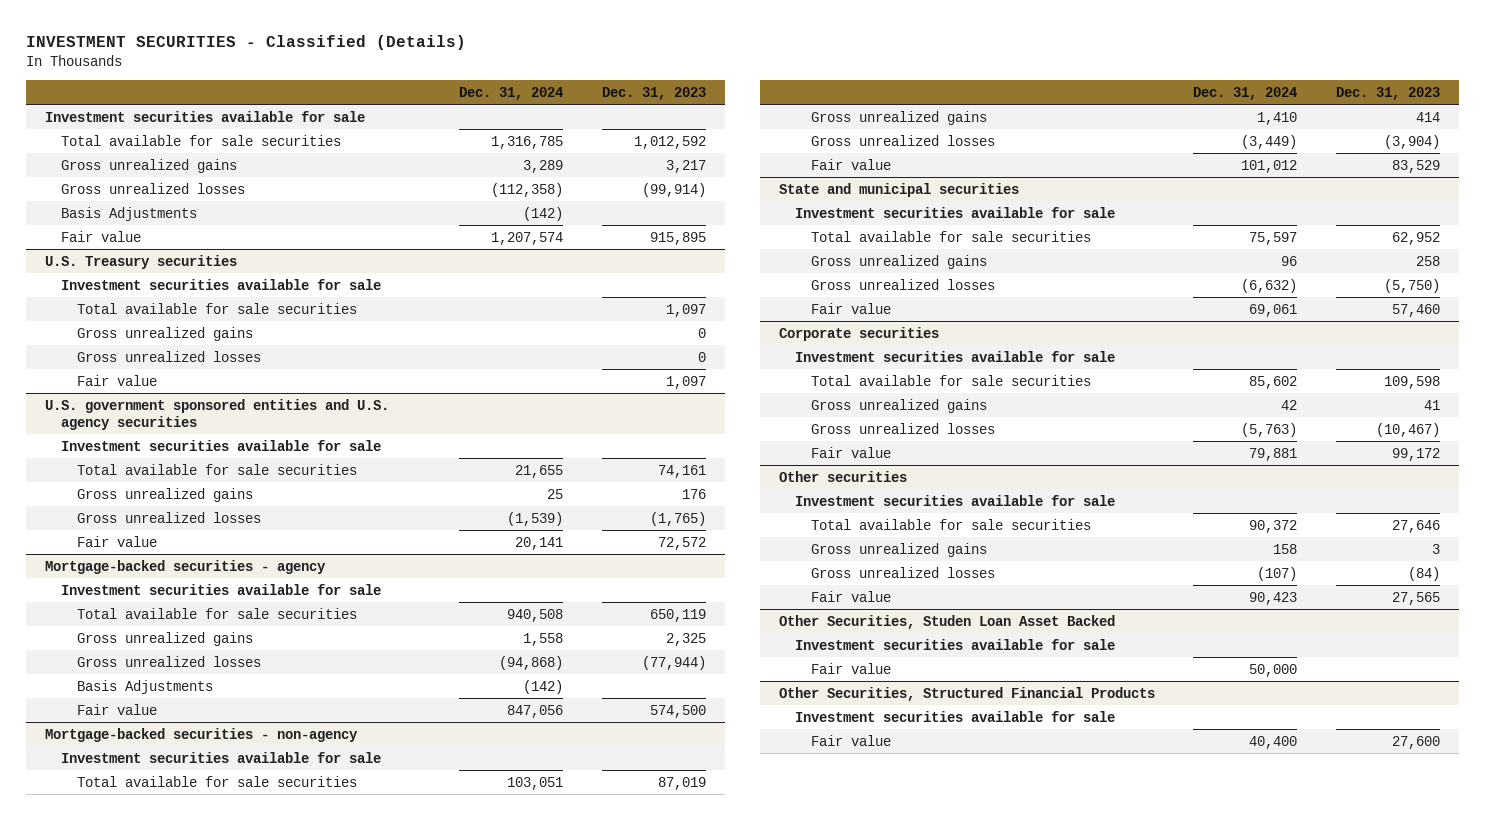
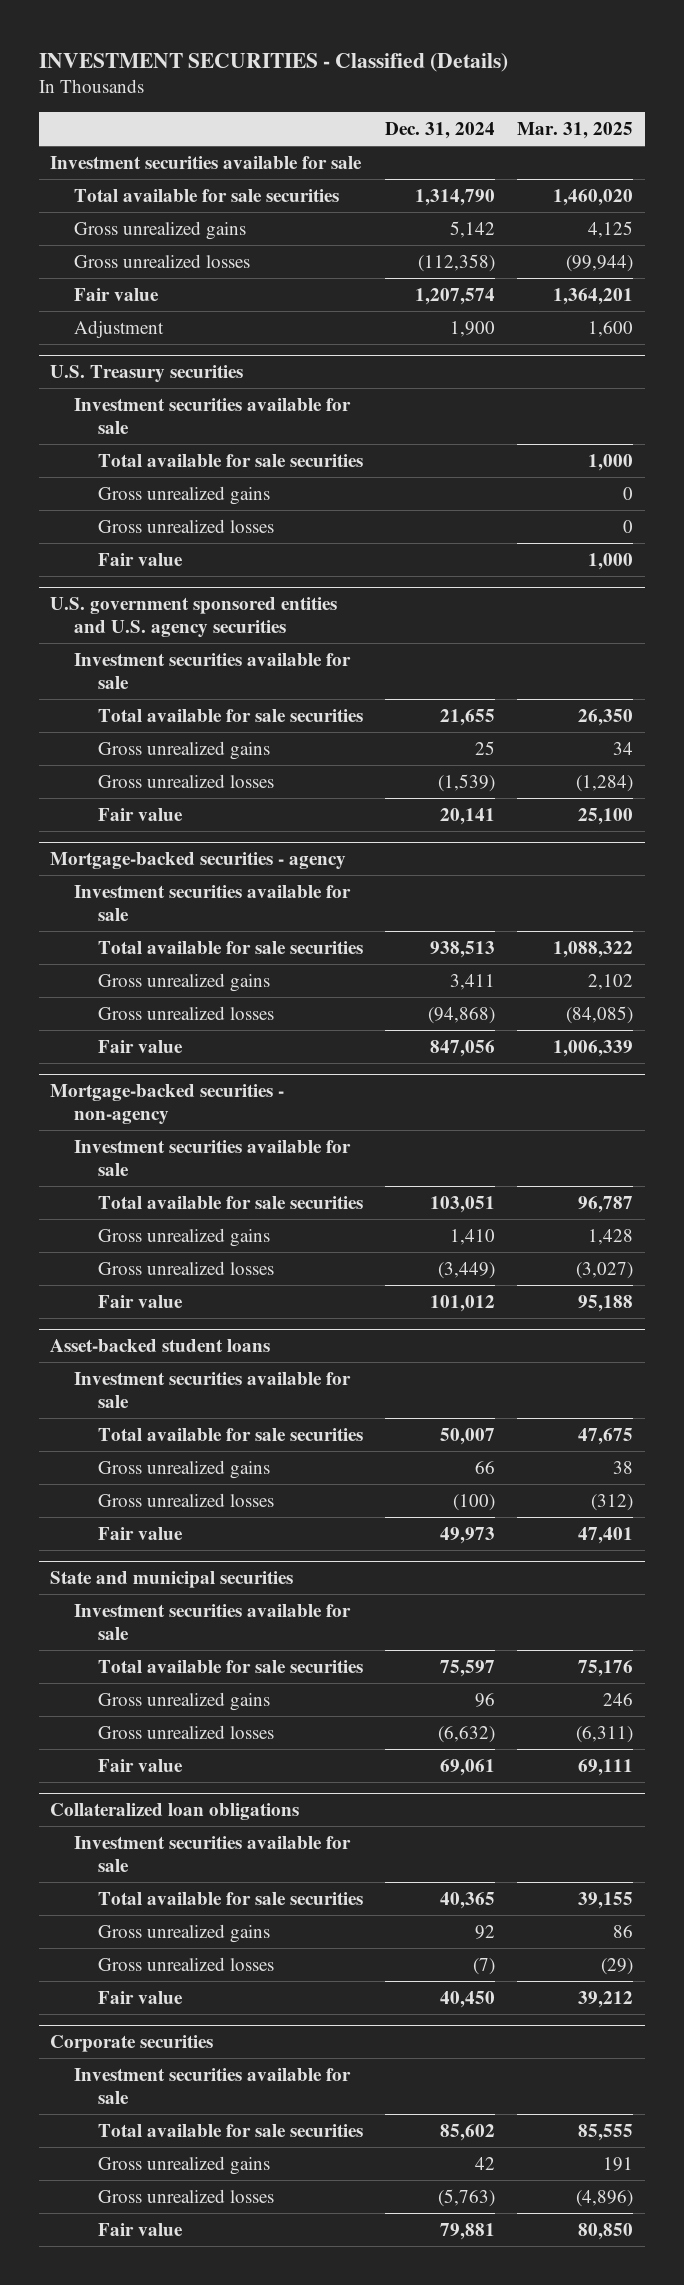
- | Dec. 31, 2024 | Dec. 31, 2023
+ | Dec. 31, 2024 | Mar. 31, 2025
- Total available for sale securities | 1,316,785 | 1,012,592
- Gross unrealized gains | 3,289 | 3,217
+ Total available for sale securities | 1,314,790 | 1,460,020
+ Gross unrealized gains | 5,142 | 4,125
- Basis Adjustments | (142) |
+ Adjustment | 1,900 | 1,600
@ Mortgage-backed securities - agency
- Total available for sale securities | 940,508 | 650,119
- Gross unrealized gains | 1,558 | 2,325
+ Total available for sale securities | 938,513 | 1,088,322
+ Gross unrealized gains | 3,411 | 2,102
- Basis Adjustments | (142) |
+ Asset-backed student loans
+ Investment securities available for sale
+ Total available for sale securities | 50,007 | 47,675
+ Gross unrealized gains | 66 | 38
+ Gross unrealized losses | (100) | (312)
+ Fair value | 49,973 | 47,401
+ Collateralized loan obligations
+ Investment securities available for sale
+ Total available for sale securities | 40,365 | 39,155
+ Gross unrealized gains | 92 | 86
+ Gross unrealized losses | (7) | (29)
+ Fair value | 40,450 | 39,212
- Other securities
- Investment securities available for sale
- Total available for sale securities | 90,372 | 27,646
- Gross unrealized gains | 158 | 3
- Gross unrealized losses | (107) | (84)
- Fair value | 90,423 | 27,565
- Other Securities, Studen Loan Asset Backed
- Investment securities available for sale
- Fair value | 50,000 |
- Other Securities, Structured Financial Products
- Investment securities available for sale
- Fair value | 40,400 | 27,600

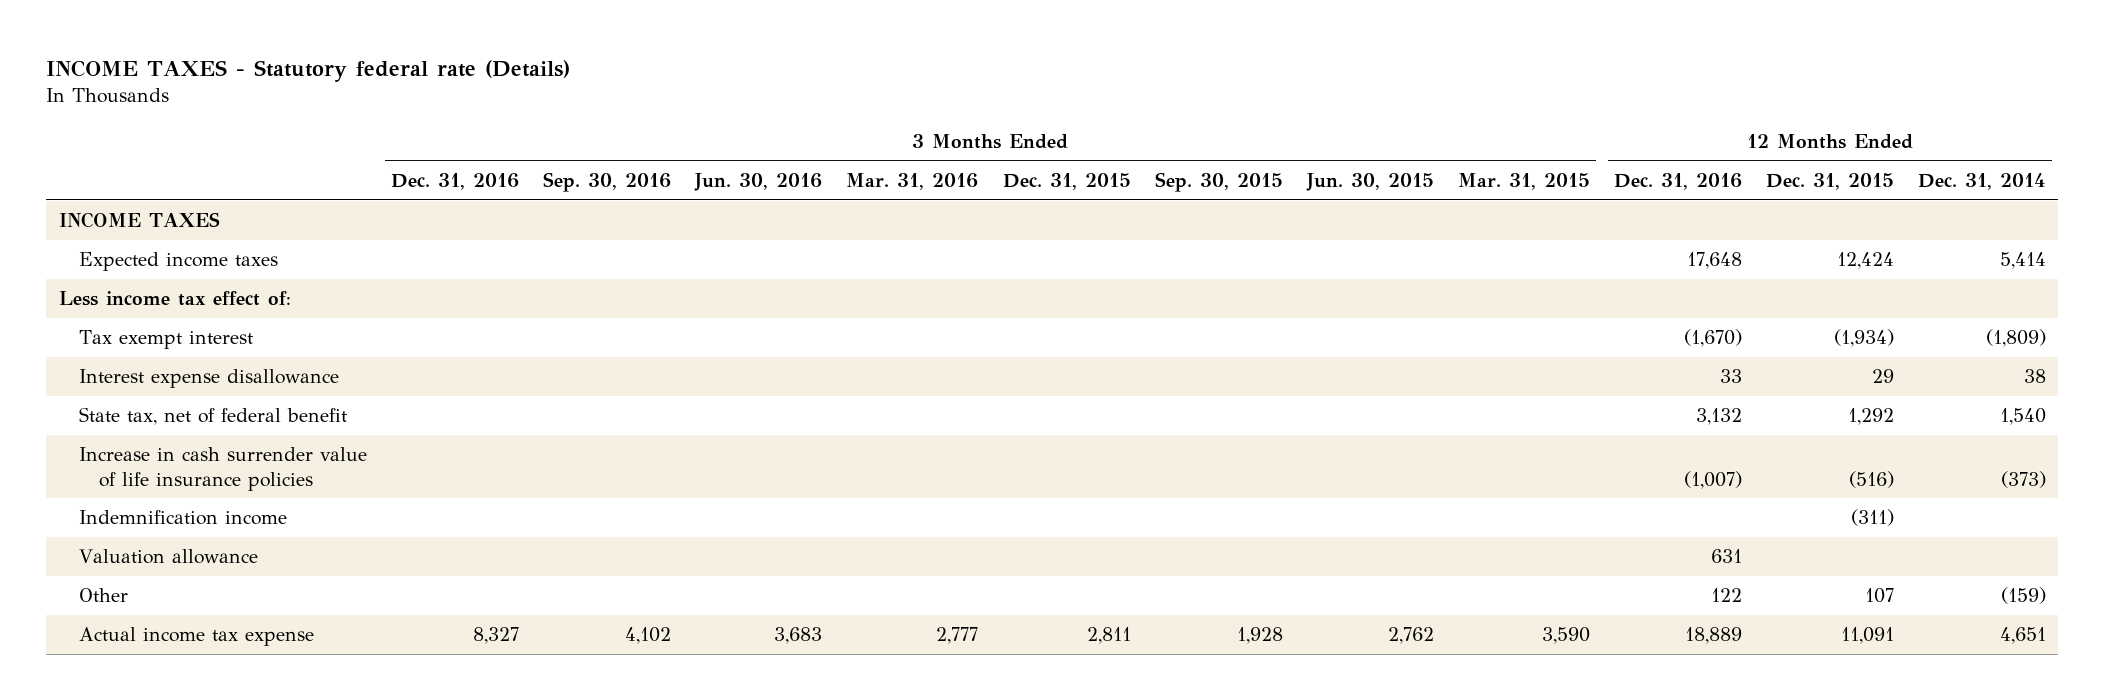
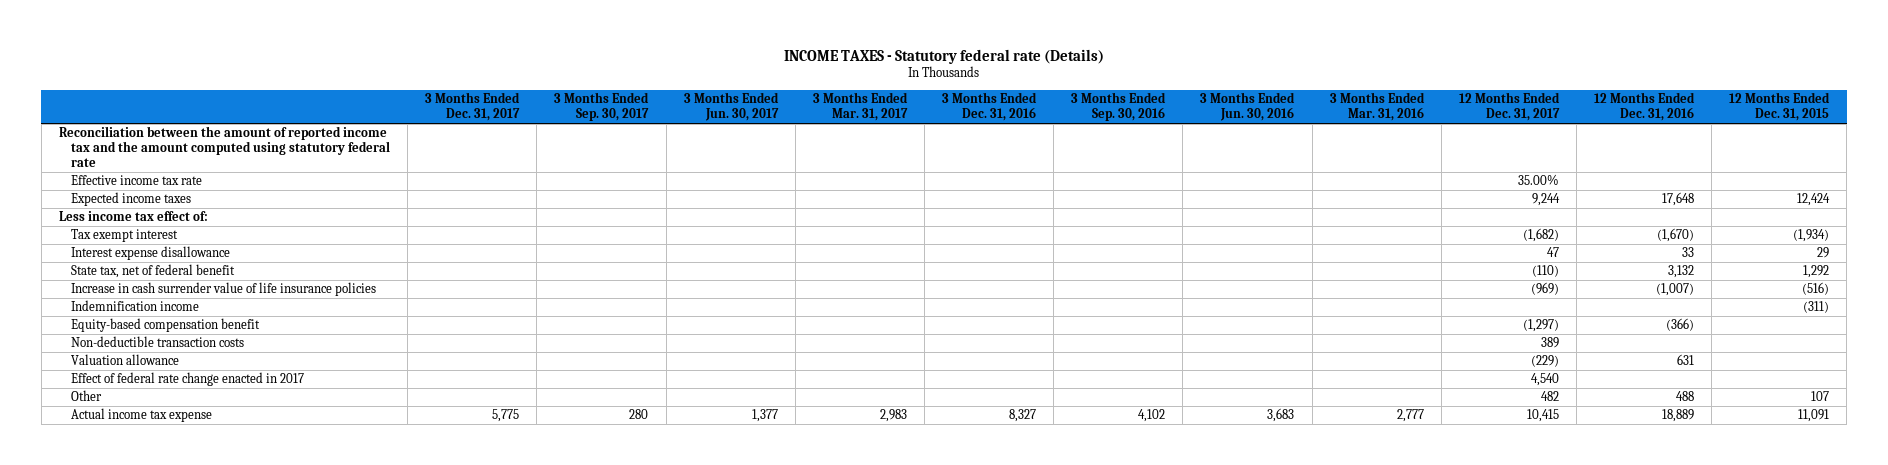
- | 3 Months Ended Dec. 31, 2016 | 3 Months Ended Sep. 30, 2016 | 3 Months Ended Jun. 30, 2016 | 3 Months Ended Mar. 31, 2016 | 3 Months Ended Dec. 31, 2015 | 3 Months Ended Sep. 30, 2015 | 3 Months Ended Jun. 30, 2015 | 3 Months Ended Mar. 31, 2015 | 12 Months Ended Dec. 31, 2016 | 12 Months Ended Dec. 31, 2015 | 12 Months Ended Dec. 31, 2014
+ | 3 Months Ended Dec. 31, 2017 | 3 Months Ended Sep. 30, 2017 | 3 Months Ended Jun. 30, 2017 | 3 Months Ended Mar. 31, 2017 | 3 Months Ended Dec. 31, 2016 | 3 Months Ended Sep. 30, 2016 | 3 Months Ended Jun. 30, 2016 | 3 Months Ended Mar. 31, 2016 | 12 Months Ended Dec. 31, 2017 | 12 Months Ended Dec. 31, 2016 | 12 Months Ended Dec. 31, 2015
- INCOME TAXES
+ Reconciliation between the amount of reported income tax and the amount computed using statutory federal rate
+ Effective income tax rate | | | | | | | | | 35.00% | |
+ Equity-based compensation benefit | | | | | | | | | (1,297) | (366) |
+ Non-deductible transaction costs | | | | | | | | | 389 | |
- Other | | | | | | | | | 122 | 107 | (159)
+ Effect of federal rate change enacted in 2017 | | | | | | | | | 4,540 | |
+ Other | | | | | | | | | 482 | 488 | 107

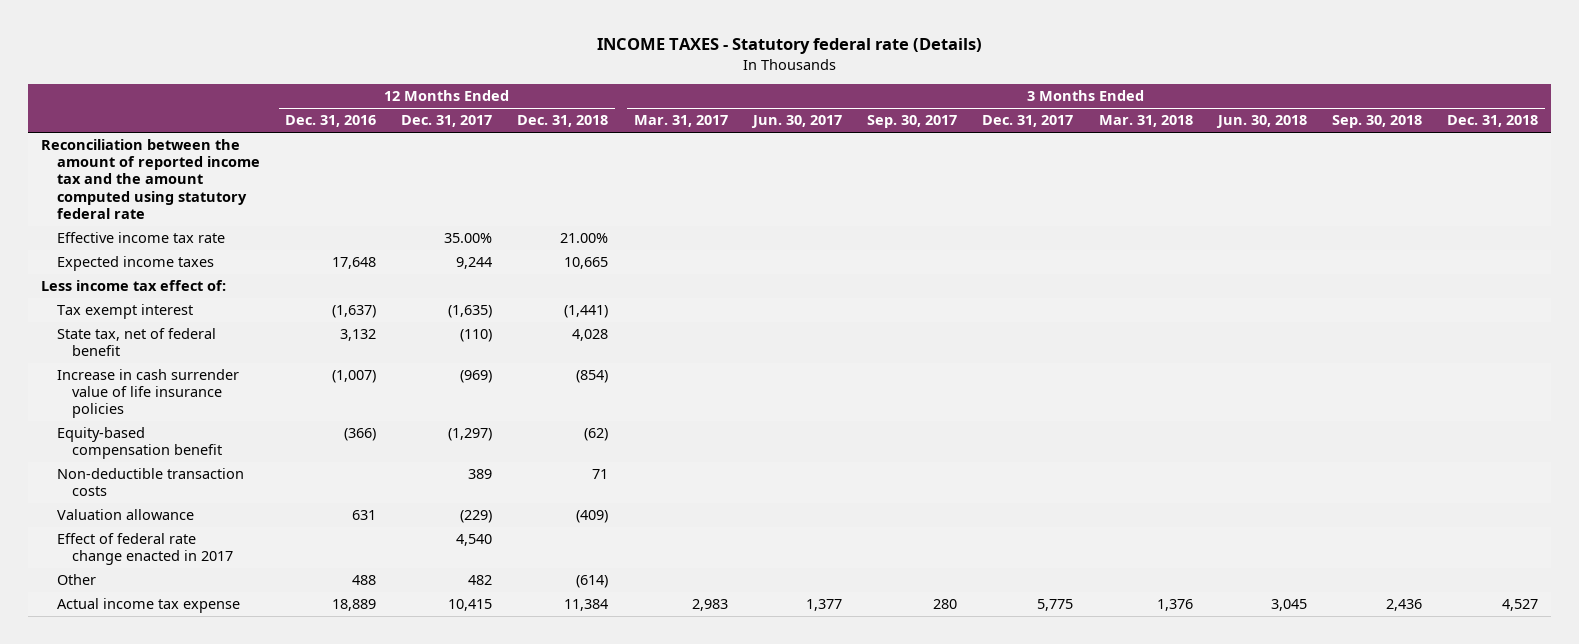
- | 3 Months Ended Dec. 31, 2017 | 3 Months Ended Sep. 30, 2017 | 3 Months Ended Jun. 30, 2017 | 3 Months Ended Mar. 31, 2017 | 3 Months Ended Dec. 31, 2016 | 3 Months Ended Sep. 30, 2016 | 3 Months Ended Jun. 30, 2016 | 3 Months Ended Mar. 31, 2016 | 12 Months Ended Dec. 31, 2017 | 12 Months Ended Dec. 31, 2016 | 12 Months Ended Dec. 31, 2015
+ | 12 Months Ended Dec. 31, 2016 | 12 Months Ended Dec. 31, 2017 | 12 Months Ended Dec. 31, 2018 | 3 Months Ended Mar. 31, 2017 | 3 Months Ended Jun. 30, 2017 | 3 Months Ended Sep. 30, 2017 | 3 Months Ended Dec. 31, 2017 | 3 Months Ended Mar. 31, 2018 | 3 Months Ended Jun. 30, 2018 | 3 Months Ended Sep. 30, 2018 | 3 Months Ended Dec. 31, 2018
- Tax exempt interest | | | | | | | | | (1,682) | (1,670) | (1,934)
- Interest expense disallowance | | | | | | | | | 47 | 33 | 29
+ Tax exempt interest | (1,637) | (1,635) | (1,441) | | | | | | | |
- Indemnification income | | | | | | | | | | | (311)

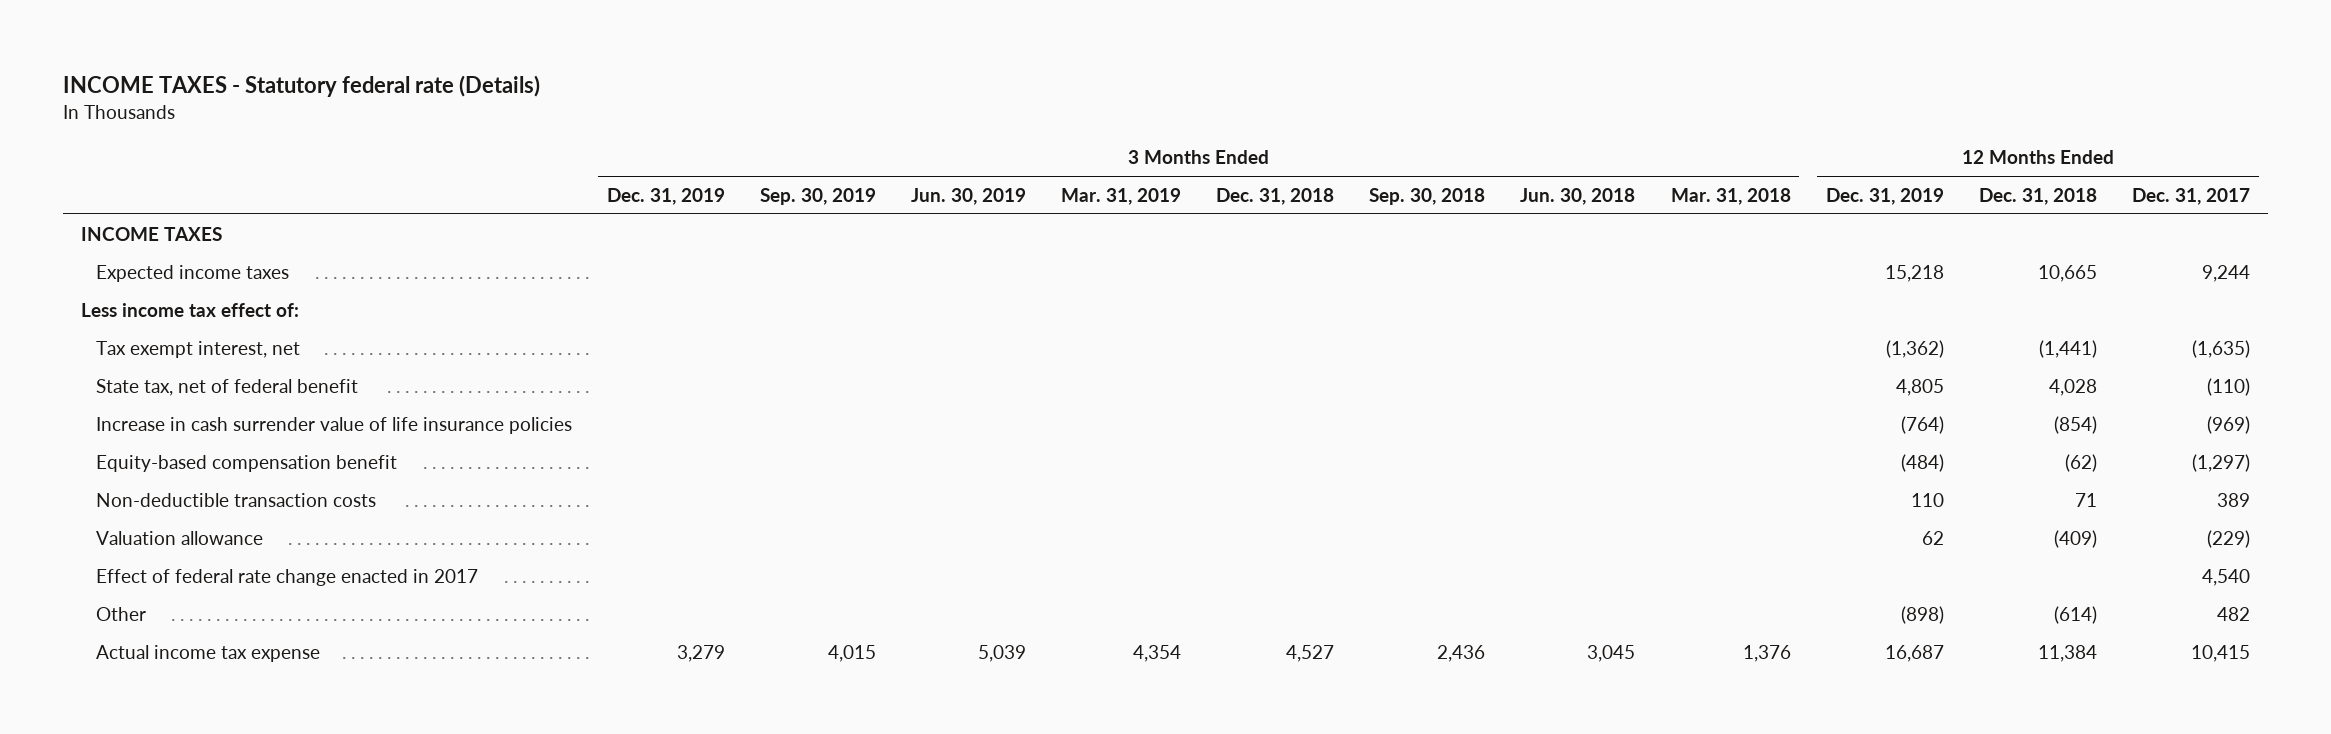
- | 12 Months Ended Dec. 31, 2016 | 12 Months Ended Dec. 31, 2017 | 12 Months Ended Dec. 31, 2018 | 3 Months Ended Mar. 31, 2017 | 3 Months Ended Jun. 30, 2017 | 3 Months Ended Sep. 30, 2017 | 3 Months Ended Dec. 31, 2017 | 3 Months Ended Mar. 31, 2018 | 3 Months Ended Jun. 30, 2018 | 3 Months Ended Sep. 30, 2018 | 3 Months Ended Dec. 31, 2018
+ | 3 Months Ended Dec. 31, 2019 | 3 Months Ended Sep. 30, 2019 | 3 Months Ended Jun. 30, 2019 | 3 Months Ended Mar. 31, 2019 | 3 Months Ended Dec. 31, 2018 | 3 Months Ended Sep. 30, 2018 | 3 Months Ended Jun. 30, 2018 | 3 Months Ended Mar. 31, 2018 | 12 Months Ended Dec. 31, 2019 | 12 Months Ended Dec. 31, 2018 | 12 Months Ended Dec. 31, 2017
- Reconciliation between the amount of reported income tax and the amount computed using statutory federal rate
- Effective income tax rate | | 35.00% | 21.00% | | | | | | | |
+ INCOME TAXES
- Tax exempt interest | (1,637) | (1,635) | (1,441) | | | | | | | |
+ Tax exempt interest, net | | | | | | | | | (1,362) | (1,441) | (1,635)

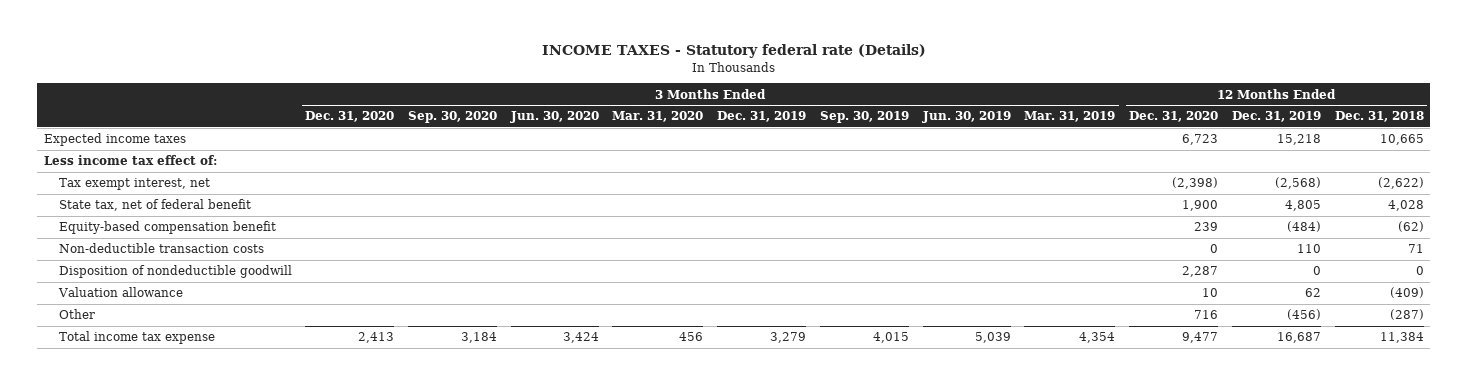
- | 3 Months Ended Dec. 31, 2019 | 3 Months Ended Sep. 30, 2019 | 3 Months Ended Jun. 30, 2019 | 3 Months Ended Mar. 31, 2019 | 3 Months Ended Dec. 31, 2018 | 3 Months Ended Sep. 30, 2018 | 3 Months Ended Jun. 30, 2018 | 3 Months Ended Mar. 31, 2018 | 12 Months Ended Dec. 31, 2019 | 12 Months Ended Dec. 31, 2018 | 12 Months Ended Dec. 31, 2017
+ | 3 Months Ended Dec. 31, 2020 | 3 Months Ended Sep. 30, 2020 | 3 Months Ended Jun. 30, 2020 | 3 Months Ended Mar. 31, 2020 | 3 Months Ended Dec. 31, 2019 | 3 Months Ended Sep. 30, 2019 | 3 Months Ended Jun. 30, 2019 | 3 Months Ended Mar. 31, 2019 | 12 Months Ended Dec. 31, 2020 | 12 Months Ended Dec. 31, 2019 | 12 Months Ended Dec. 31, 2018
- INCOME TAXES
- Tax exempt interest, net | | | | | | | | | (1,362) | (1,441) | (1,635)
+ Tax exempt interest, net | | | | | | | | | (2,398) | (2,568) | (2,622)
- Increase in cash surrender value of life insurance policies | | | | | | | | | (764) | (854) | (969)
+ Disposition of nondeductible goodwill | | | | | | | | | 2,287 | 0 | 0
- Effect of federal rate change enacted in 2017 | | | | | | | | | | | 4,540
- Other | | | | | | | | | (898) | (614) | 482
- Actual income tax expense | 3,279 | 4,015 | 5,039 | 4,354 | 4,527 | 2,436 | 3,045 | 1,376 | 16,687 | 11,384 | 10,415
+ Other | | | | | | | | | 716 | (456) | (287)
+ Total income tax expense | 2,413 | 3,184 | 3,424 | 456 | 3,279 | 4,015 | 5,039 | 4,354 | 9,477 | 16,687 | 11,384

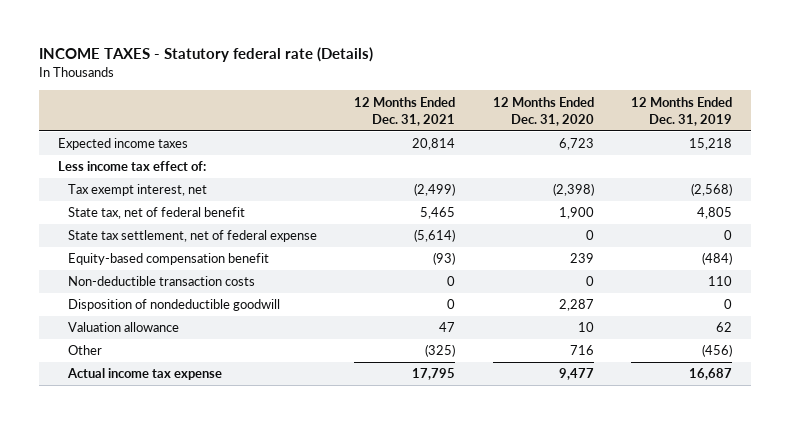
- | 3 Months Ended Dec. 31, 2020 | 3 Months Ended Sep. 30, 2020 | 3 Months Ended Jun. 30, 2020 | 3 Months Ended Mar. 31, 2020 | 3 Months Ended Dec. 31, 2019 | 3 Months Ended Sep. 30, 2019 | 3 Months Ended Jun. 30, 2019 | 3 Months Ended Mar. 31, 2019 | 12 Months Ended Dec. 31, 2020 | 12 Months Ended Dec. 31, 2019 | 12 Months Ended Dec. 31, 2018
+ | 12 Months Ended Dec. 31, 2021 | 12 Months Ended Dec. 31, 2020 | 12 Months Ended Dec. 31, 2019
+ State tax settlement, net of federal expense | (5,614) | 0 | 0
- Total income tax expense | 2,413 | 3,184 | 3,424 | 456 | 3,279 | 4,015 | 5,039 | 4,354 | 9,477 | 16,687 | 11,384
+ Actual income tax expense | 17,795 | 9,477 | 16,687

